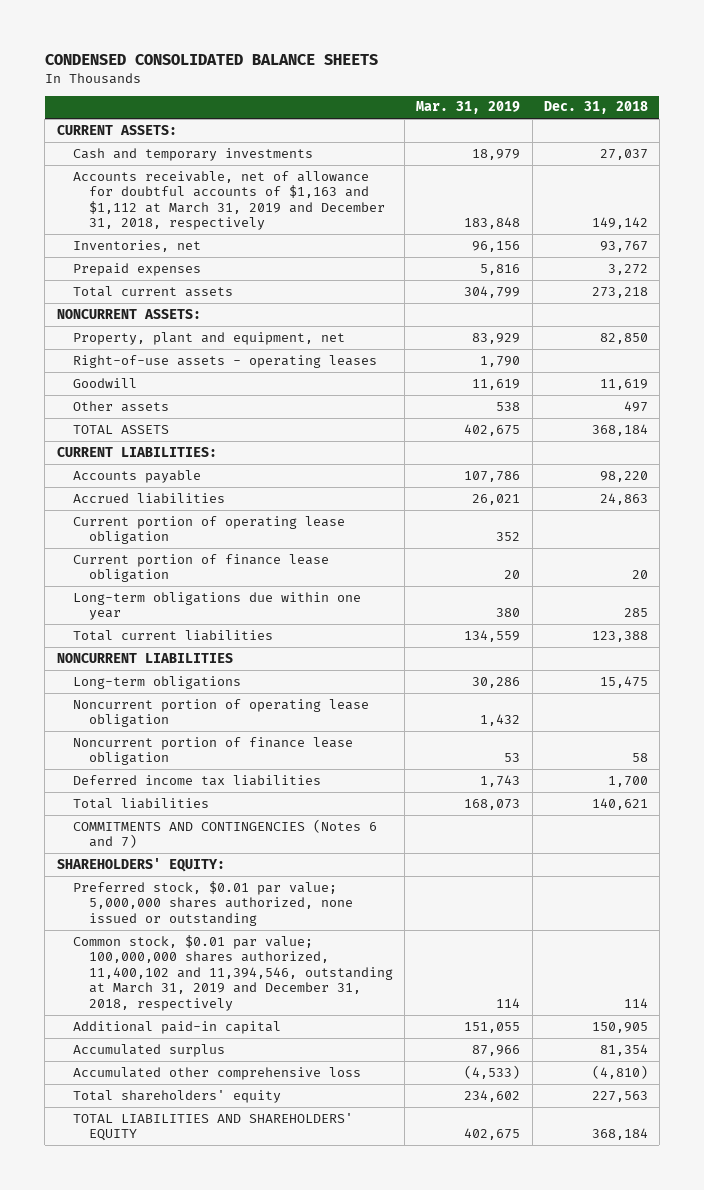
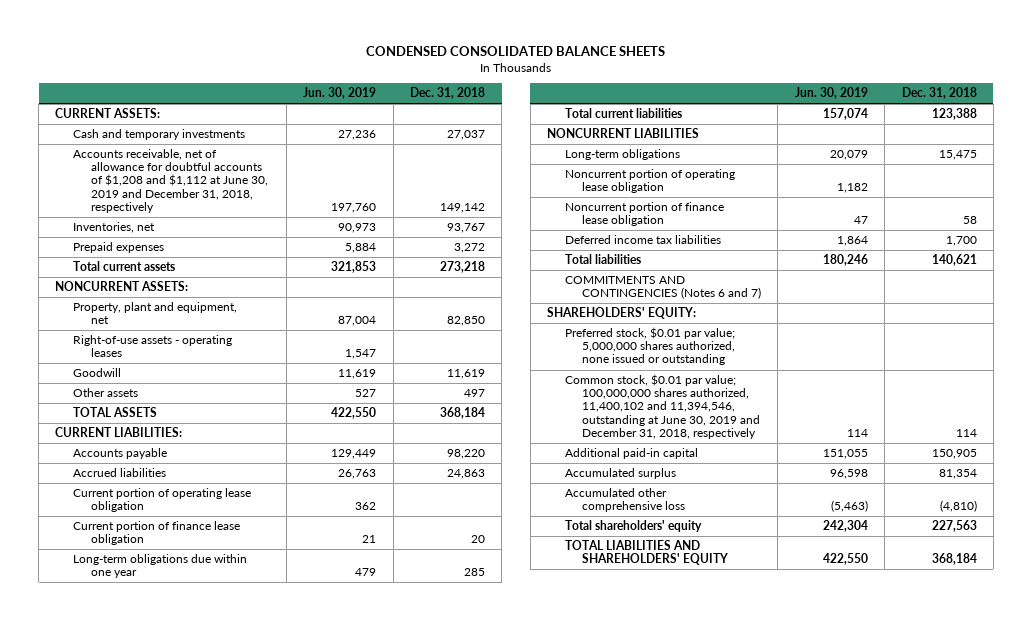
- | Mar. 31, 2019 | Dec. 31, 2018
+ | Jun. 30, 2019 | Dec. 31, 2018
- Accounts receivable, net of allowance for doubtful accounts of $1,163 and $1,112 at March 31, 2019 and December 31, 2018, respectively | 183,848 | 149,142
+ Accounts receivable, net of allowance for doubtful accounts of $1,208 and $1,112 at June 30, 2019 and December 31, 2018, respectively | 197,760 | 149,142
- Common stock, $0.01 par value; 100,000,000 shares authorized, 11,400,102 and 11,394,546, outstanding at March 31, 2019 and December 31, 2018, respectively | 114 | 114
+ Common stock, $0.01 par value; 100,000,000 shares authorized, 11,400,102 and 11,394,546, outstanding at June 30, 2019 and December 31, 2018, respectively | 114 | 114

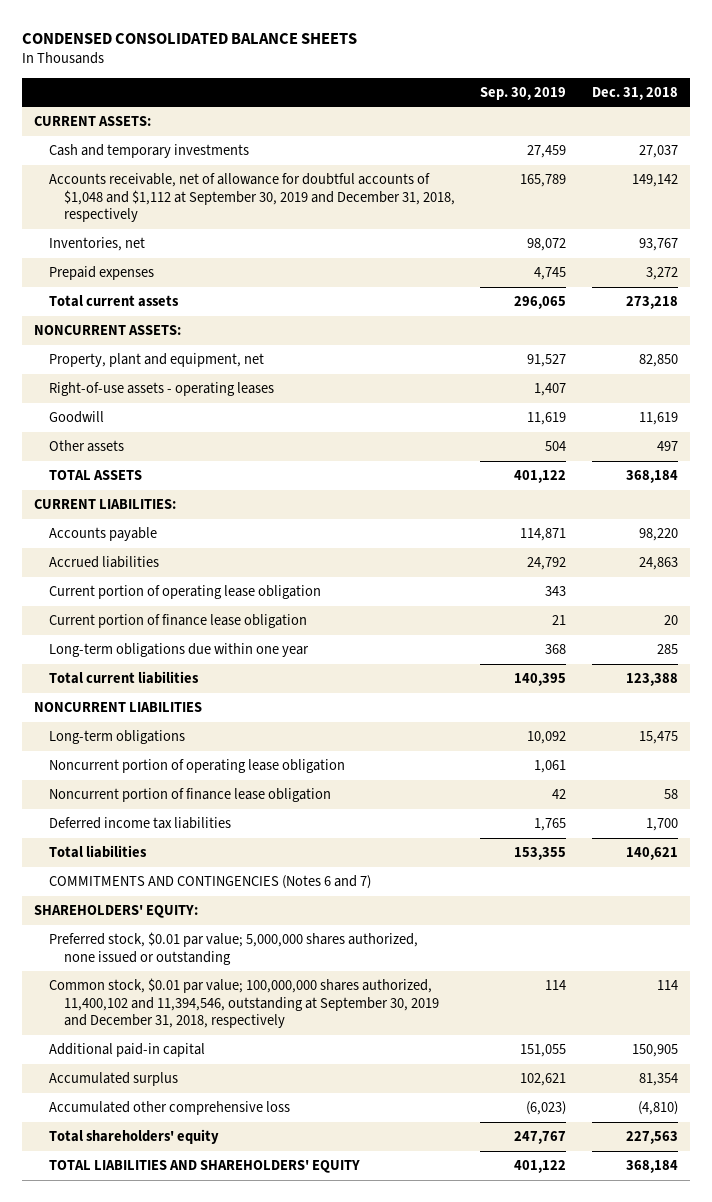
- | Jun. 30, 2019 | Dec. 31, 2018
+ | Sep. 30, 2019 | Dec. 31, 2018
- Accounts receivable, net of allowance for doubtful accounts of $1,208 and $1,112 at June 30, 2019 and December 31, 2018, respectively | 197,760 | 149,142
+ Accounts receivable, net of allowance for doubtful accounts of $1,048 and $1,112 at September 30, 2019 and December 31, 2018, respectively | 165,789 | 149,142
- Common stock, $0.01 par value; 100,000,000 shares authorized, 11,400,102 and 11,394,546, outstanding at June 30, 2019 and December 31, 2018, respectively | 114 | 114
+ Common stock, $0.01 par value; 100,000,000 shares authorized, 11,400,102 and 11,394,546, outstanding at September 30, 2019 and December 31, 2018, respectively | 114 | 114

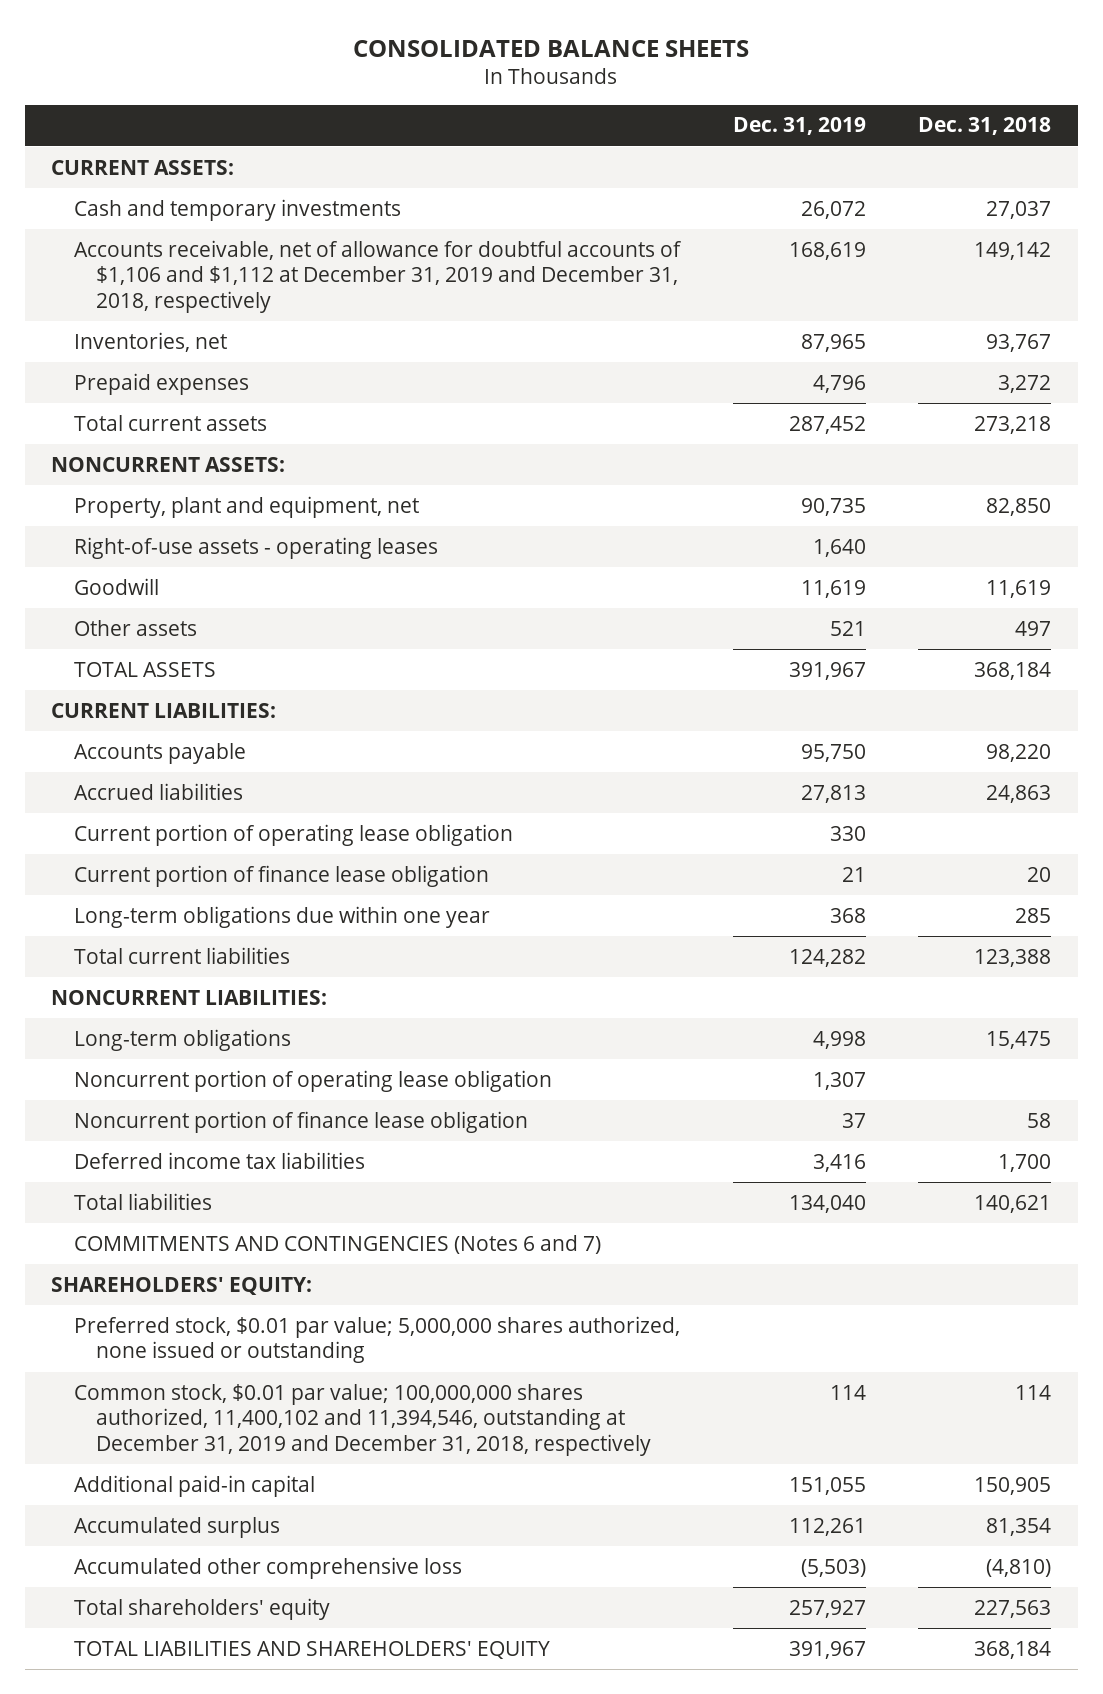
- CONDENSED CONSOLIDATED BALANCE SHEETS
+ CONSOLIDATED BALANCE SHEETS
- | Sep. 30, 2019 | Dec. 31, 2018
+ | Dec. 31, 2019 | Dec. 31, 2018
- Accounts receivable, net of allowance for doubtful accounts of $1,048 and $1,112 at September 30, 2019 and December 31, 2018, respectively | 165,789 | 149,142
+ Accounts receivable, net of allowance for doubtful accounts of $1,106 and $1,112 at December 31, 2019 and December 31, 2018, respectively | 168,619 | 149,142
- NONCURRENT LIABILITIES
+ NONCURRENT LIABILITIES:
- Common stock, $0.01 par value; 100,000,000 shares authorized, 11,400,102 and 11,394,546, outstanding at September 30, 2019 and December 31, 2018, respectively | 114 | 114
+ Common stock, $0.01 par value; 100,000,000 shares authorized, 11,400,102 and 11,394,546, outstanding at December 31, 2019 and December 31, 2018, respectively | 114 | 114

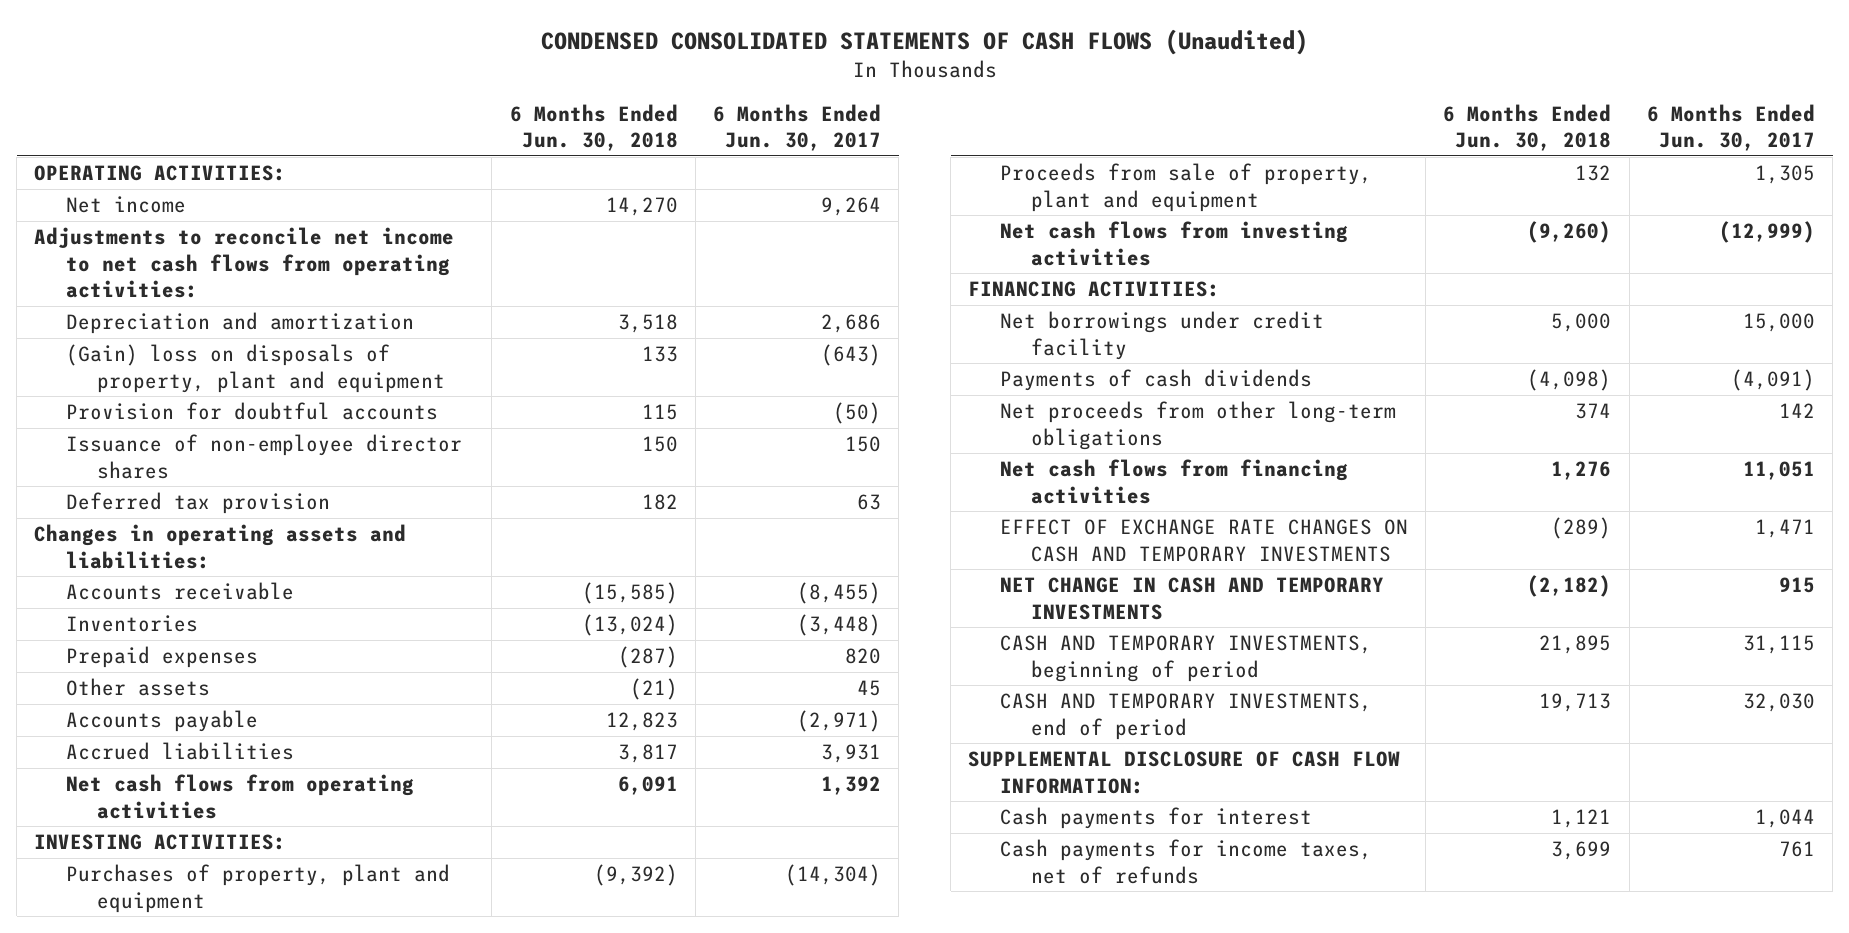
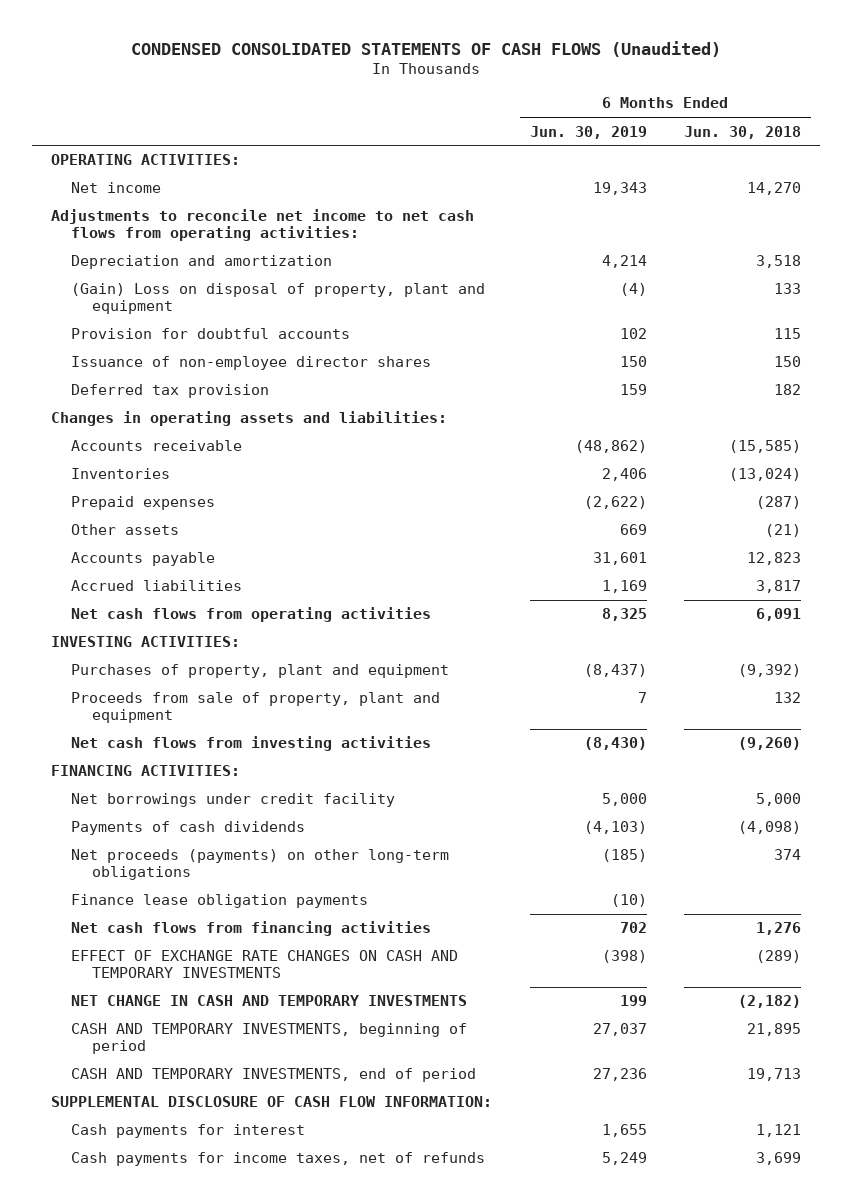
- | 6 Months Ended Jun. 30, 2018 | 6 Months Ended Jun. 30, 2017
+ | 6 Months Ended Jun. 30, 2019 | 6 Months Ended Jun. 30, 2018
- (Gain) loss on disposals of property, plant and equipment | 133 | (643)
+ (Gain) Loss on disposal of property, plant and equipment | (4) | 133
- Net proceeds from other long-term obligations | 374 | 142
+ Net proceeds (payments) on other long-term obligations | (185) | 374
+ Finance lease obligation payments | (10) |

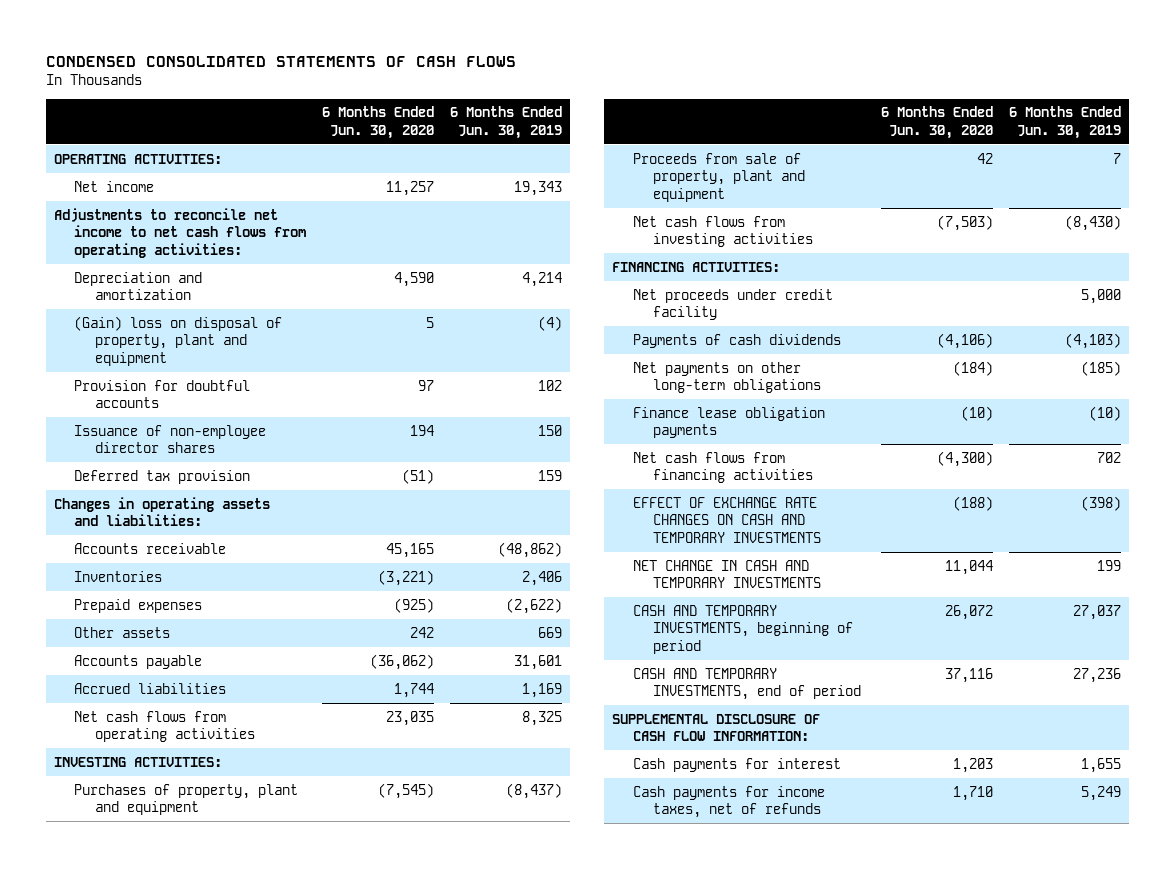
- CONDENSED CONSOLIDATED STATEMENTS OF CASH FLOWS (Unaudited)
+ CONDENSED CONSOLIDATED STATEMENTS OF CASH FLOWS
- | 6 Months Ended Jun. 30, 2019 | 6 Months Ended Jun. 30, 2018
+ | 6 Months Ended Jun. 30, 2020 | 6 Months Ended Jun. 30, 2019
- (Gain) Loss on disposal of property, plant and equipment | (4) | 133
+ (Gain) loss on disposal of property, plant and equipment | 5 | (4)
- Net borrowings under credit facility | 5,000 | 5,000
+ Net proceeds under credit facility | | 5,000
- Net proceeds (payments) on other long-term obligations | (185) | 374
+ Net payments on other long-term obligations | (184) | (185)

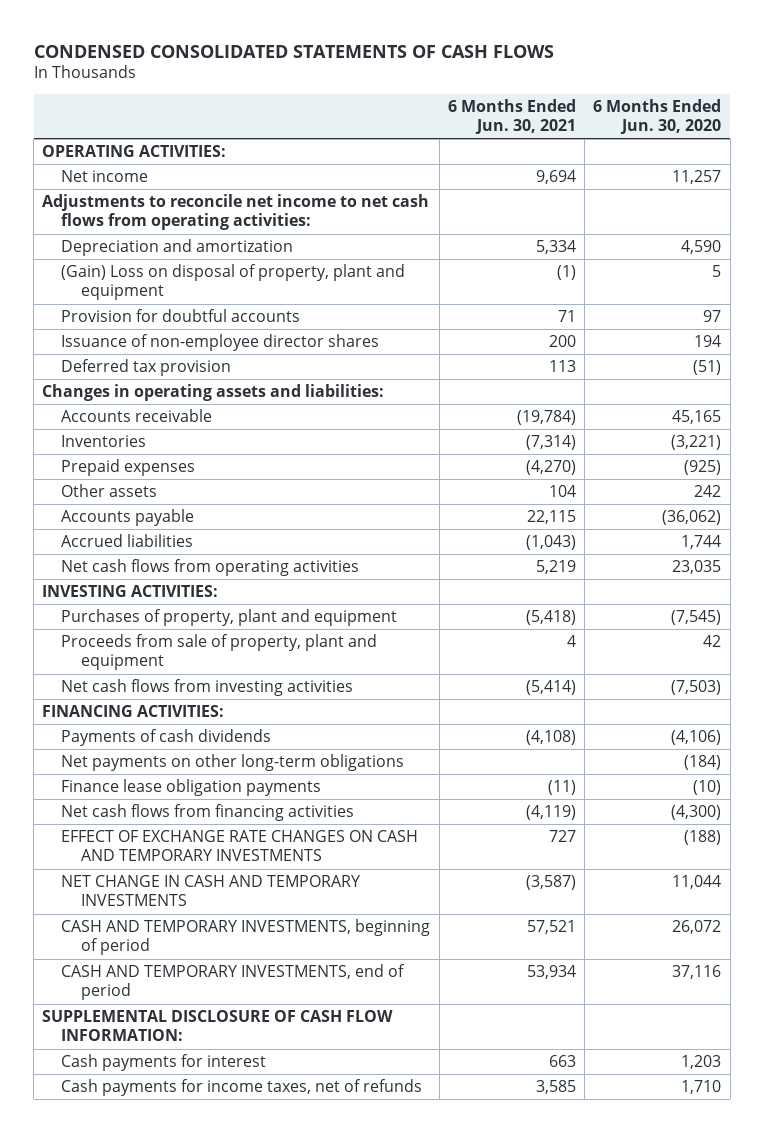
- | 6 Months Ended Jun. 30, 2020 | 6 Months Ended Jun. 30, 2019
+ | 6 Months Ended Jun. 30, 2021 | 6 Months Ended Jun. 30, 2020
- (Gain) loss on disposal of property, plant and equipment | 5 | (4)
+ (Gain) Loss on disposal of property, plant and equipment | (1) | 5
- Net proceeds under credit facility | | 5,000

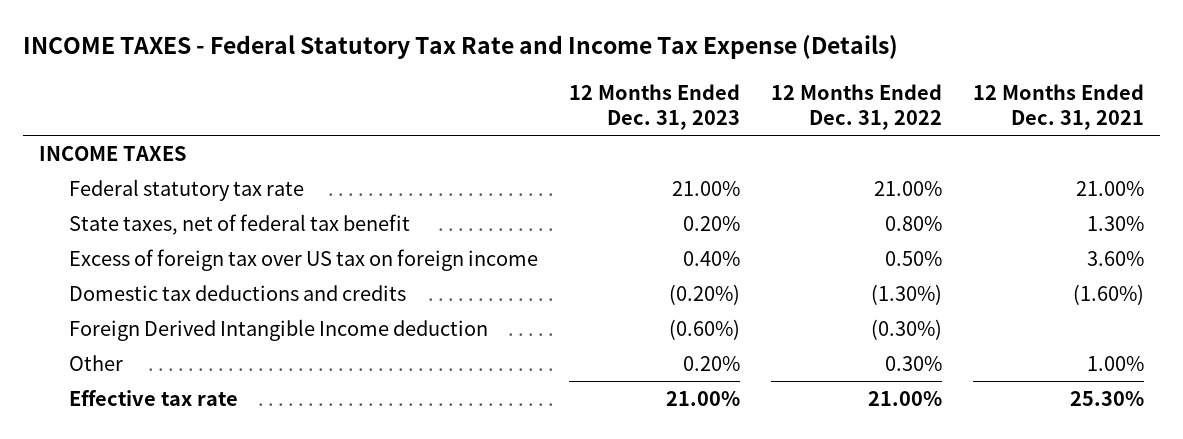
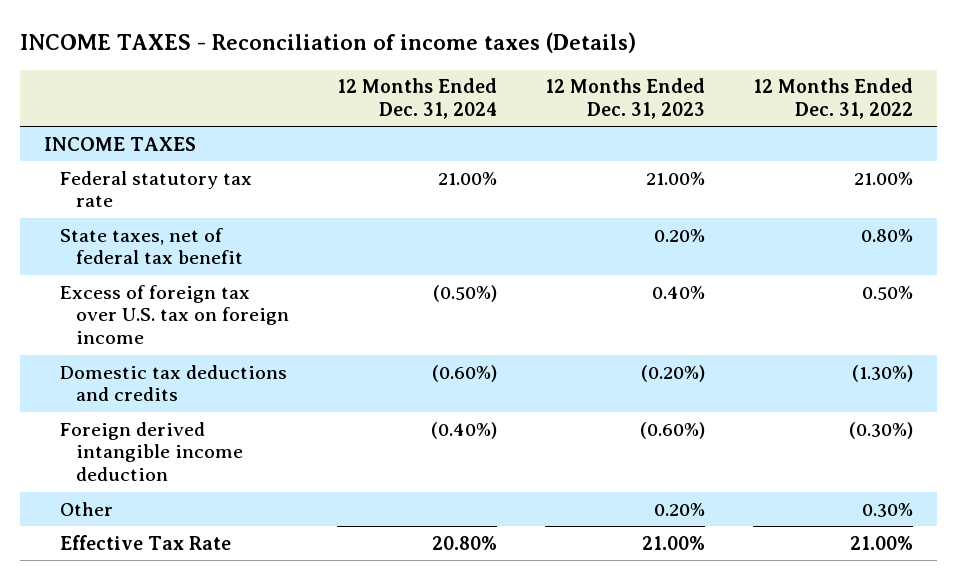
- INCOME TAXES - Federal Statutory Tax Rate and Income Tax Expense (Details)
+ INCOME TAXES - Reconciliation of income taxes (Details)
- | 12 Months Ended Dec. 31, 2023 | 12 Months Ended Dec. 31, 2022 | 12 Months Ended Dec. 31, 2021
+ | 12 Months Ended Dec. 31, 2024 | 12 Months Ended Dec. 31, 2023 | 12 Months Ended Dec. 31, 2022
- Excess of foreign tax over US tax on foreign income | 0.40% | 0.50% | 3.60%
+ Excess of foreign tax over U.S. tax on foreign income | (0.50%) | 0.40% | 0.50%
- Foreign Derived Intangible Income deduction | (0.60%) | (0.30%) |
+ Foreign derived intangible income deduction | (0.40%) | (0.60%) | (0.30%)
- Effective tax rate | 21.00% | 21.00% | 25.30%
+ Effective Tax Rate | 20.80% | 21.00% | 21.00%

